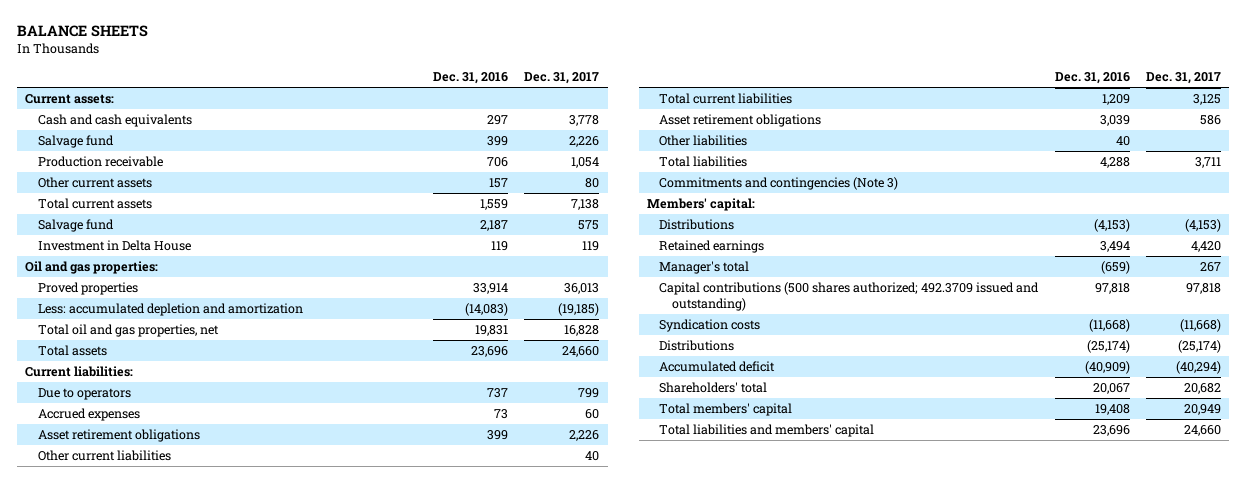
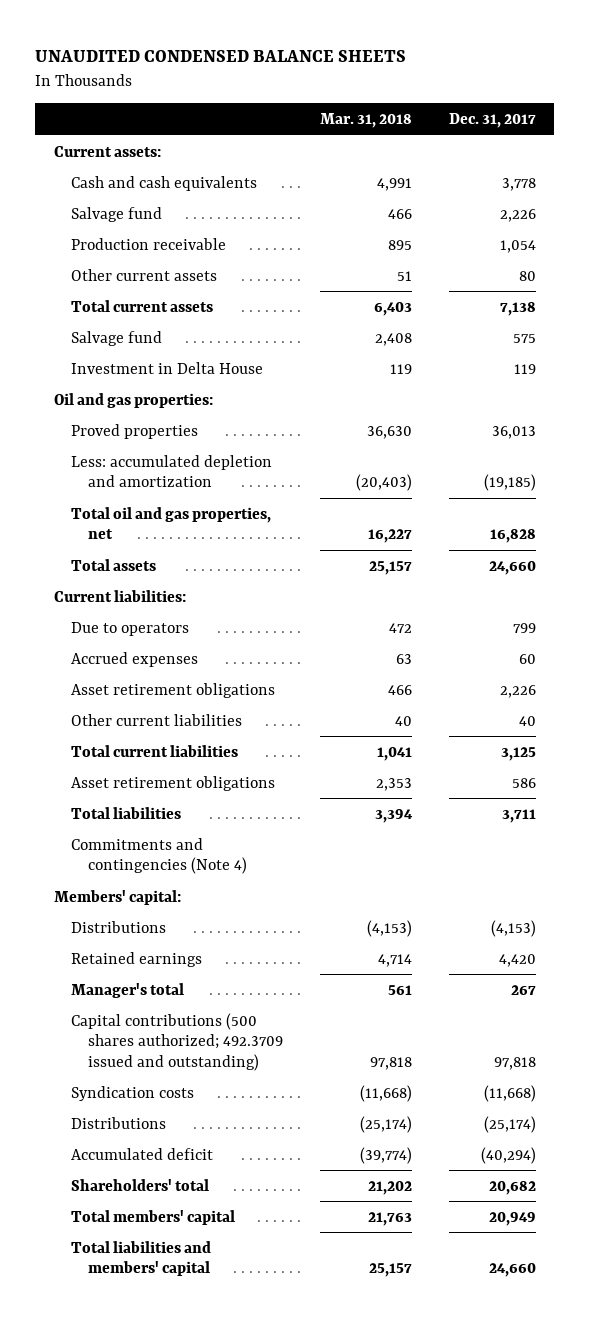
- BALANCE SHEETS
+ UNAUDITED CONDENSED BALANCE SHEETS
- | Dec. 31, 2016 | Dec. 31, 2017
+ | Mar. 31, 2018 | Dec. 31, 2017
- Other liabilities | 40 |
- Commitments and contingencies (Note 3)
+ Commitments and contingencies (Note 4)

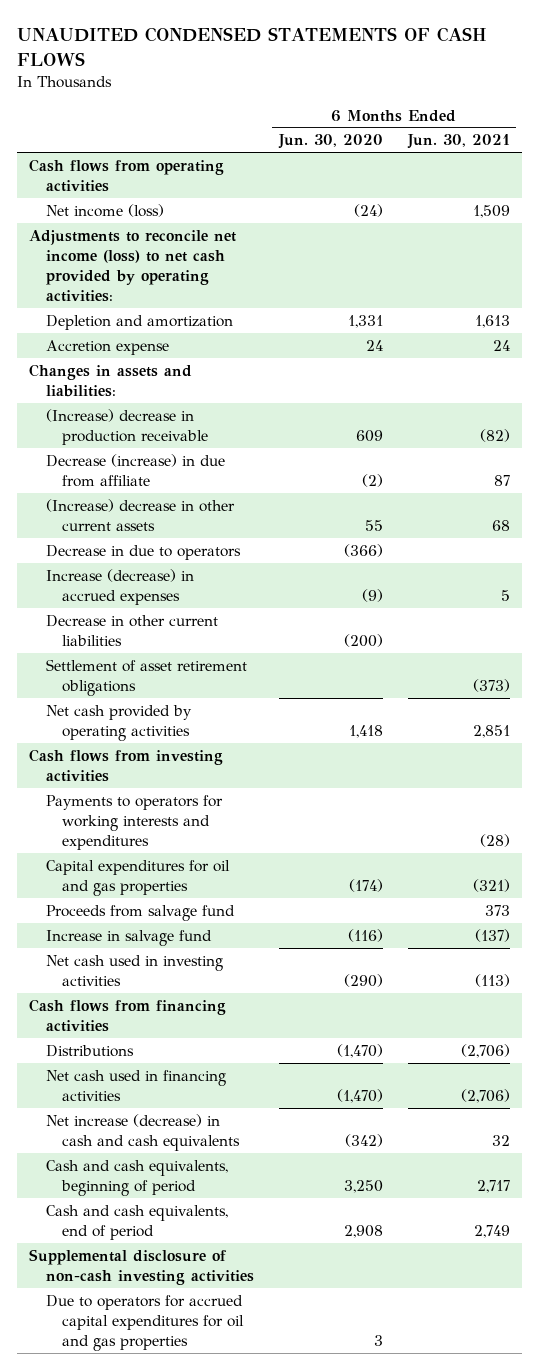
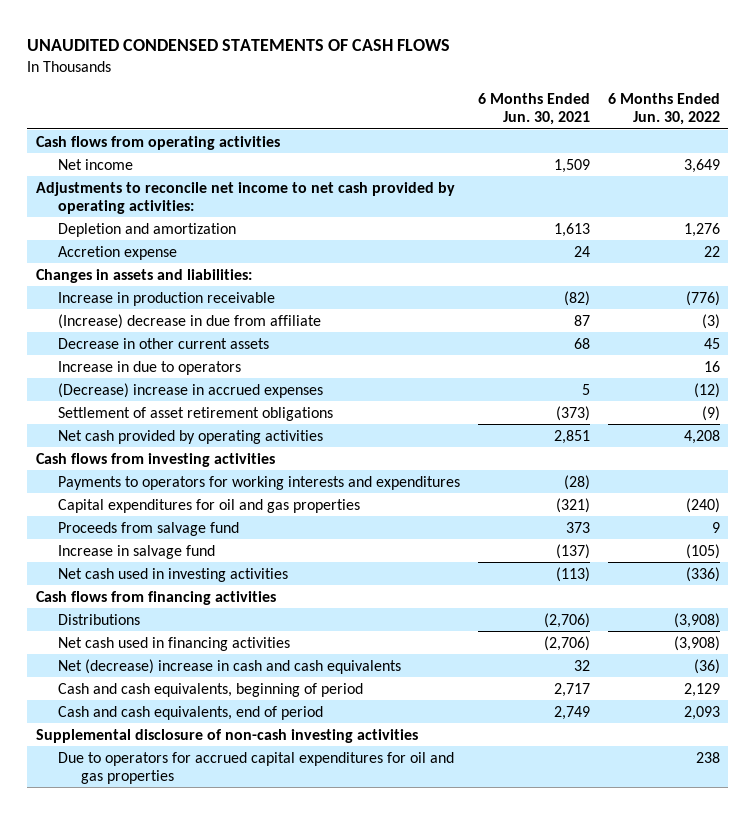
- | 6 Months Ended Jun. 30, 2020 | 6 Months Ended Jun. 30, 2021
+ | 6 Months Ended Jun. 30, 2021 | 6 Months Ended Jun. 30, 2022
- Net income (loss) | (24) | 1,509
- Adjustments to reconcile net income (loss) to net cash provided by operating activities:
+ Net income | 1,509 | 3,649
+ Adjustments to reconcile net income to net cash provided by operating activities:
- (Increase) decrease in production receivable | 609 | (82)
- Decrease (increase) in due from affiliate | (2) | 87
- (Increase) decrease in other current assets | 55 | 68
- Decrease in due to operators | (366) |
- Increase (decrease) in accrued expenses | (9) | 5
- Decrease in other current liabilities | (200) |
+ Increase in production receivable | (82) | (776)
+ (Increase) decrease in due from affiliate | 87 | (3)
+ Decrease in other current assets | 68 | 45
+ Increase in due to operators | | 16
+ (Decrease) increase in accrued expenses | 5 | (12)
- Net increase (decrease) in cash and cash equivalents | (342) | 32
+ Net (decrease) increase in cash and cash equivalents | 32 | (36)

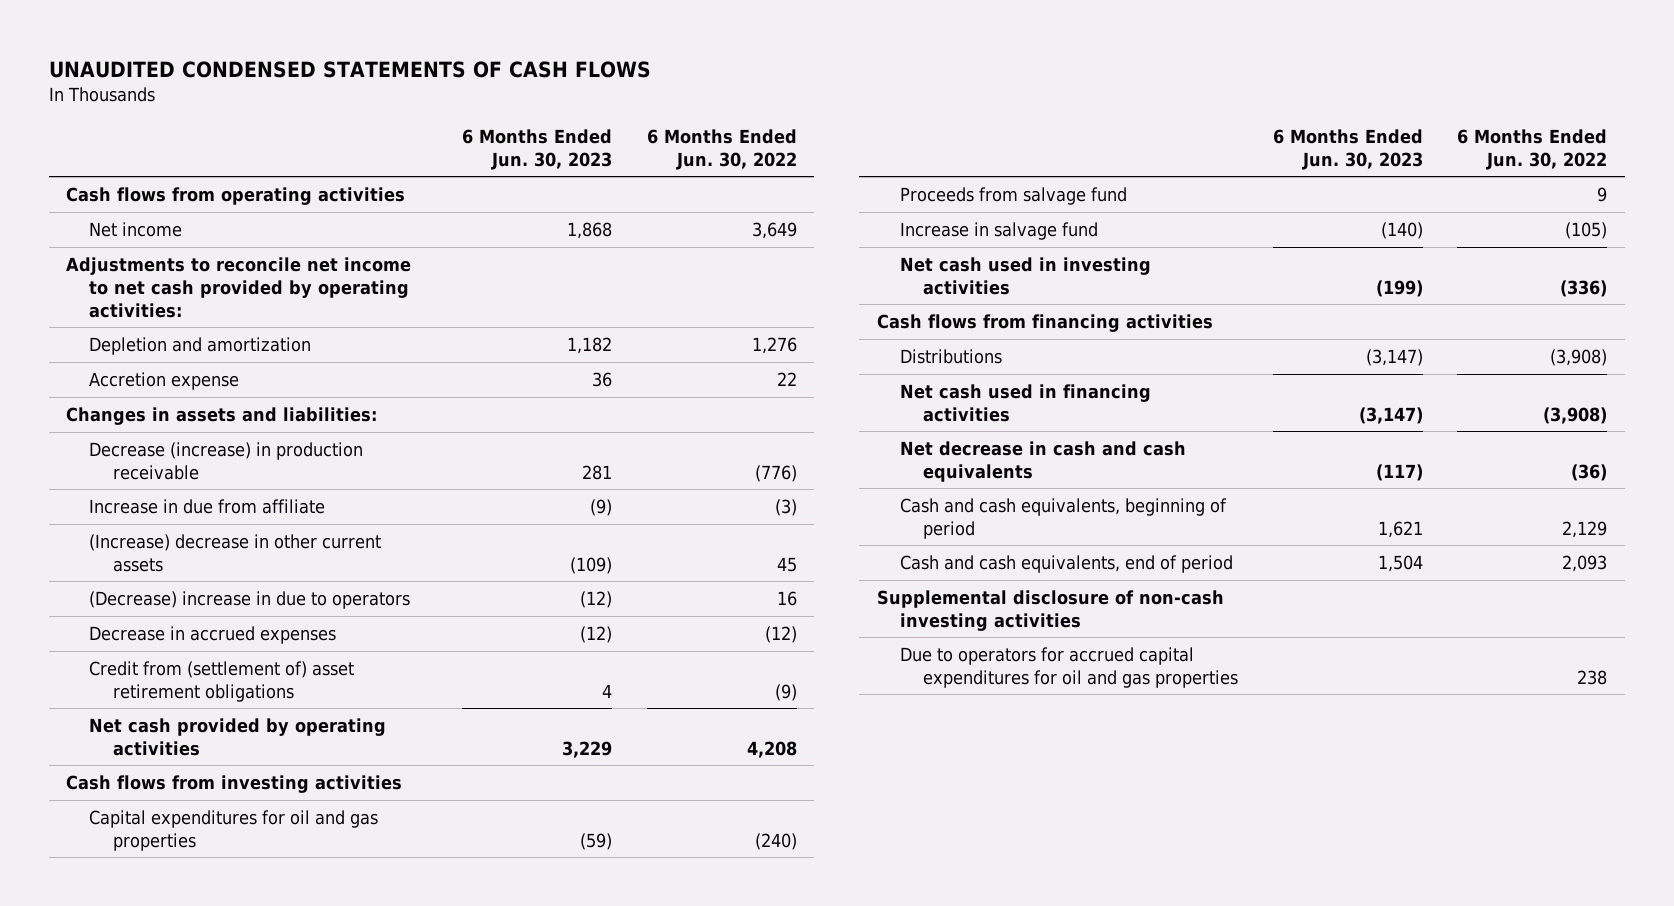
- | 6 Months Ended Jun. 30, 2021 | 6 Months Ended Jun. 30, 2022
+ | 6 Months Ended Jun. 30, 2023 | 6 Months Ended Jun. 30, 2022
- Increase in production receivable | (82) | (776)
- (Increase) decrease in due from affiliate | 87 | (3)
- Decrease in other current assets | 68 | 45
- Increase in due to operators | | 16
- (Decrease) increase in accrued expenses | 5 | (12)
- Settlement of asset retirement obligations | (373) | (9)
+ Decrease (increase) in production receivable | 281 | (776)
+ Increase in due from affiliate | (9) | (3)
+ (Increase) decrease in other current assets | (109) | 45
+ (Decrease) increase in due to operators | (12) | 16
+ Decrease in accrued expenses | (12) | (12)
+ Credit from (settlement of) asset retirement obligations | 4 | (9)
- Payments to operators for working interests and expenditures | (28) |
- Net (decrease) increase in cash and cash equivalents | 32 | (36)
+ Net decrease in cash and cash equivalents | (117) | (36)

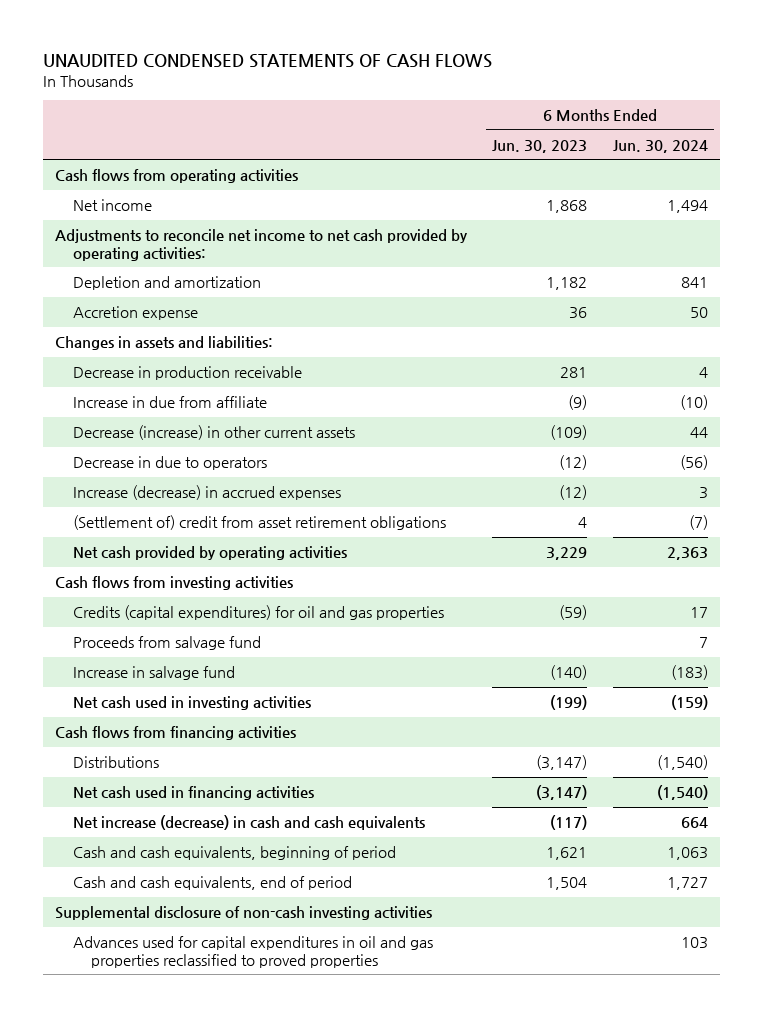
- | 6 Months Ended Jun. 30, 2023 | 6 Months Ended Jun. 30, 2022
+ | 6 Months Ended Jun. 30, 2023 | 6 Months Ended Jun. 30, 2024
- Decrease (increase) in production receivable | 281 | (776)
+ Decrease in production receivable | 281 | 4
- (Increase) decrease in other current assets | (109) | 45
- (Decrease) increase in due to operators | (12) | 16
- Decrease in accrued expenses | (12) | (12)
- Credit from (settlement of) asset retirement obligations | 4 | (9)
+ Decrease (increase) in other current assets | (109) | 44
+ Decrease in due to operators | (12) | (56)
+ Increase (decrease) in accrued expenses | (12) | 3
+ (Settlement of) credit from asset retirement obligations | 4 | (7)
- Capital expenditures for oil and gas properties | (59) | (240)
+ Credits (capital expenditures) for oil and gas properties | (59) | 17
- Net decrease in cash and cash equivalents | (117) | (36)
+ Net increase (decrease) in cash and cash equivalents | (117) | 664
- Due to operators for accrued capital expenditures for oil and gas properties | | 238
+ Advances used for capital expenditures in oil and gas properties reclassified to proved properties | | 103

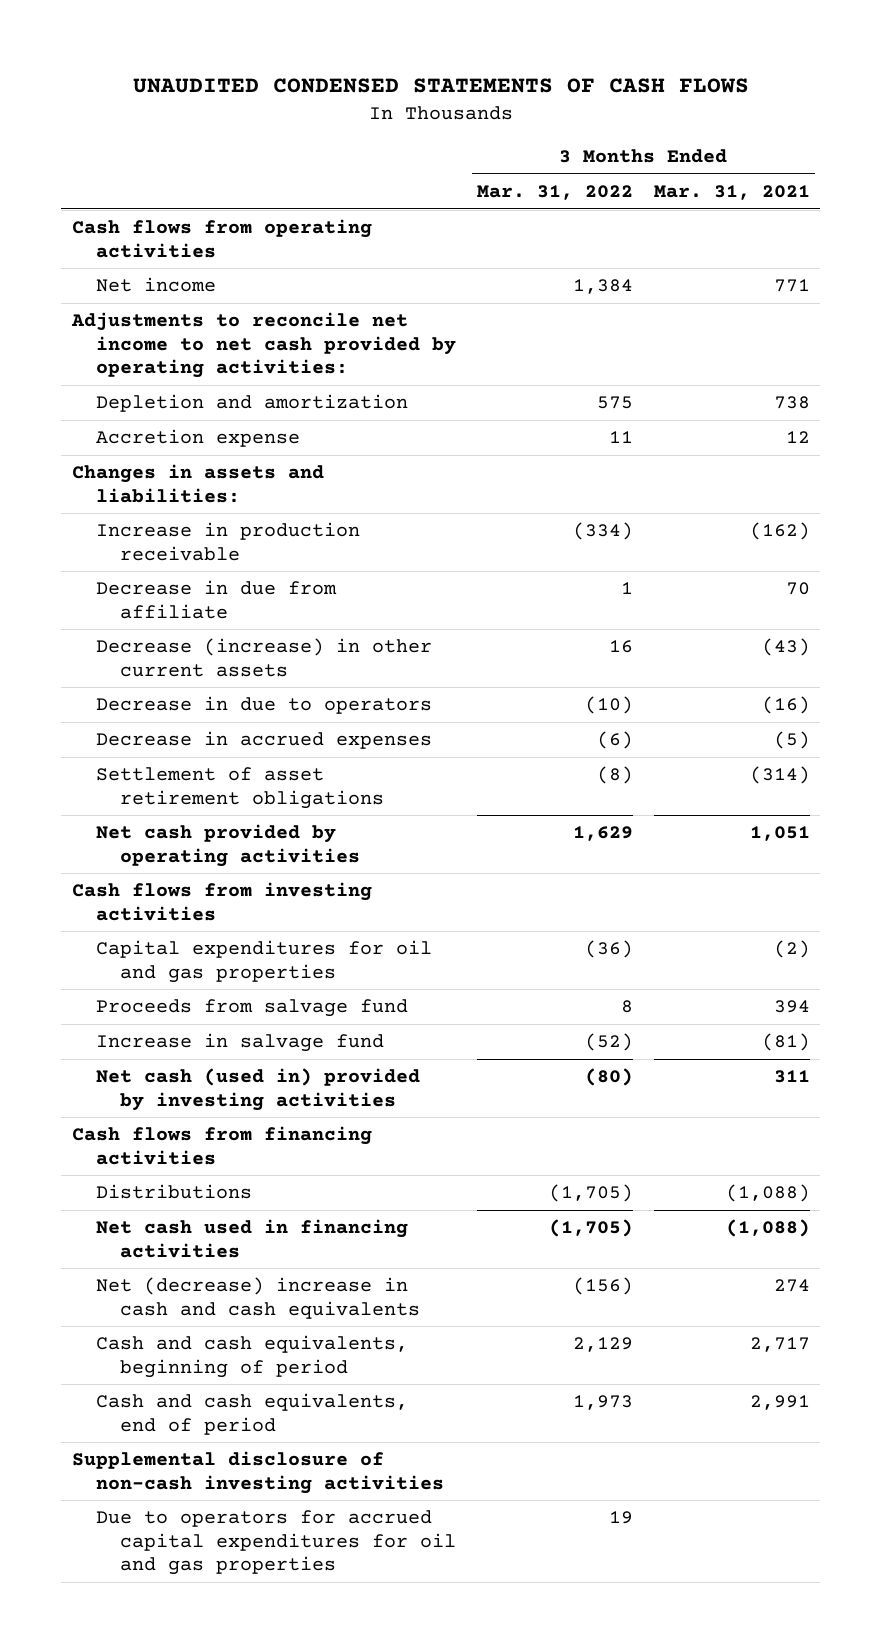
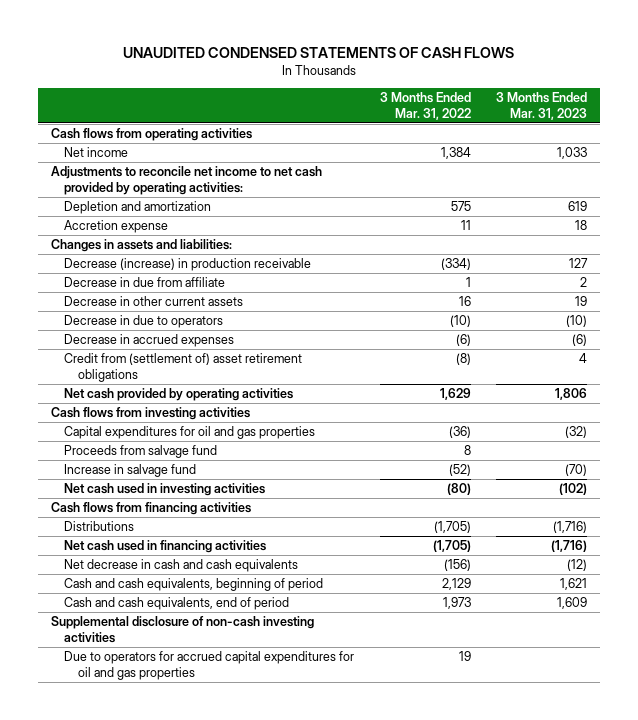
- | 3 Months Ended Mar. 31, 2022 | 3 Months Ended Mar. 31, 2021
+ | 3 Months Ended Mar. 31, 2022 | 3 Months Ended Mar. 31, 2023
- Increase in production receivable | (334) | (162)
+ Decrease (increase) in production receivable | (334) | 127
- Decrease (increase) in other current assets | 16 | (43)
+ Decrease in other current assets | 16 | 19
- Settlement of asset retirement obligations | (8) | (314)
+ Credit from (settlement of) asset retirement obligations | (8) | 4
- Net cash (used in) provided by investing activities | (80) | 311
+ Net cash used in investing activities | (80) | (102)
- Net (decrease) increase in cash and cash equivalents | (156) | 274
+ Net decrease in cash and cash equivalents | (156) | (12)

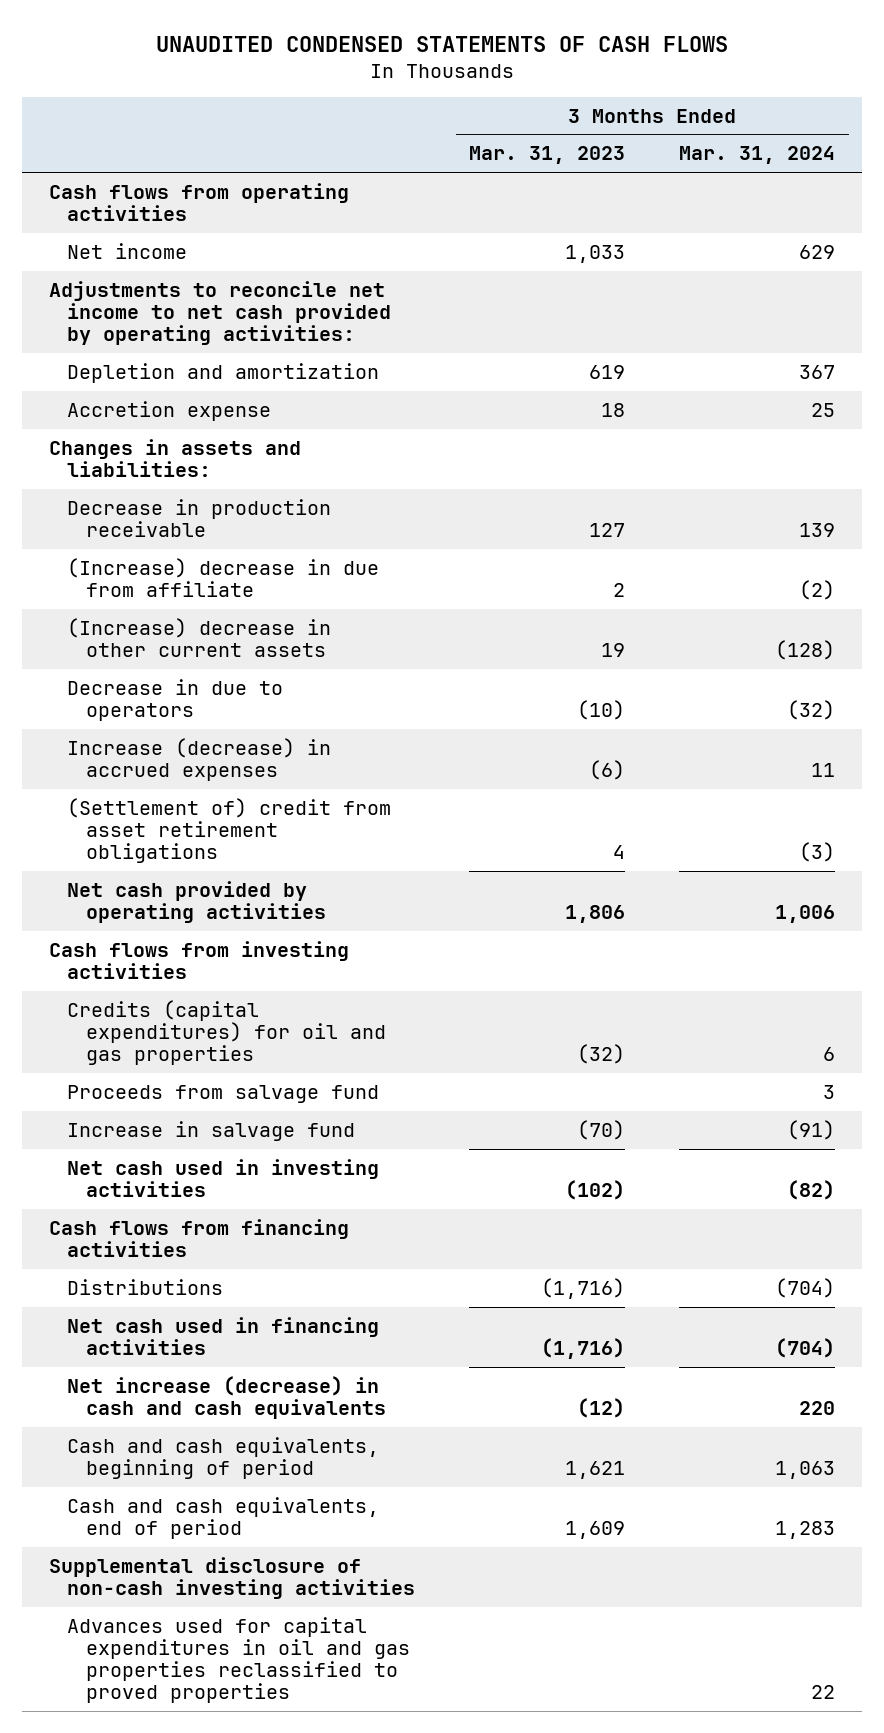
- | 3 Months Ended Mar. 31, 2022 | 3 Months Ended Mar. 31, 2023
+ | 3 Months Ended Mar. 31, 2023 | 3 Months Ended Mar. 31, 2024
- Decrease (increase) in production receivable | (334) | 127
- Decrease in due from affiliate | 1 | 2
- Decrease in other current assets | 16 | 19
+ Decrease in production receivable | 127 | 139
+ (Increase) decrease in due from affiliate | 2 | (2)
+ (Increase) decrease in other current assets | 19 | (128)
- Decrease in accrued expenses | (6) | (6)
- Credit from (settlement of) asset retirement obligations | (8) | 4
+ Increase (decrease) in accrued expenses | (6) | 11
+ (Settlement of) credit from asset retirement obligations | 4 | (3)
- Capital expenditures for oil and gas properties | (36) | (32)
+ Credits (capital expenditures) for oil and gas properties | (32) | 6
- Net decrease in cash and cash equivalents | (156) | (12)
+ Net increase (decrease) in cash and cash equivalents | (12) | 220
- Due to operators for accrued capital expenditures for oil and gas properties | 19 |
+ Advances used for capital expenditures in oil and gas properties reclassified to proved properties | | 22

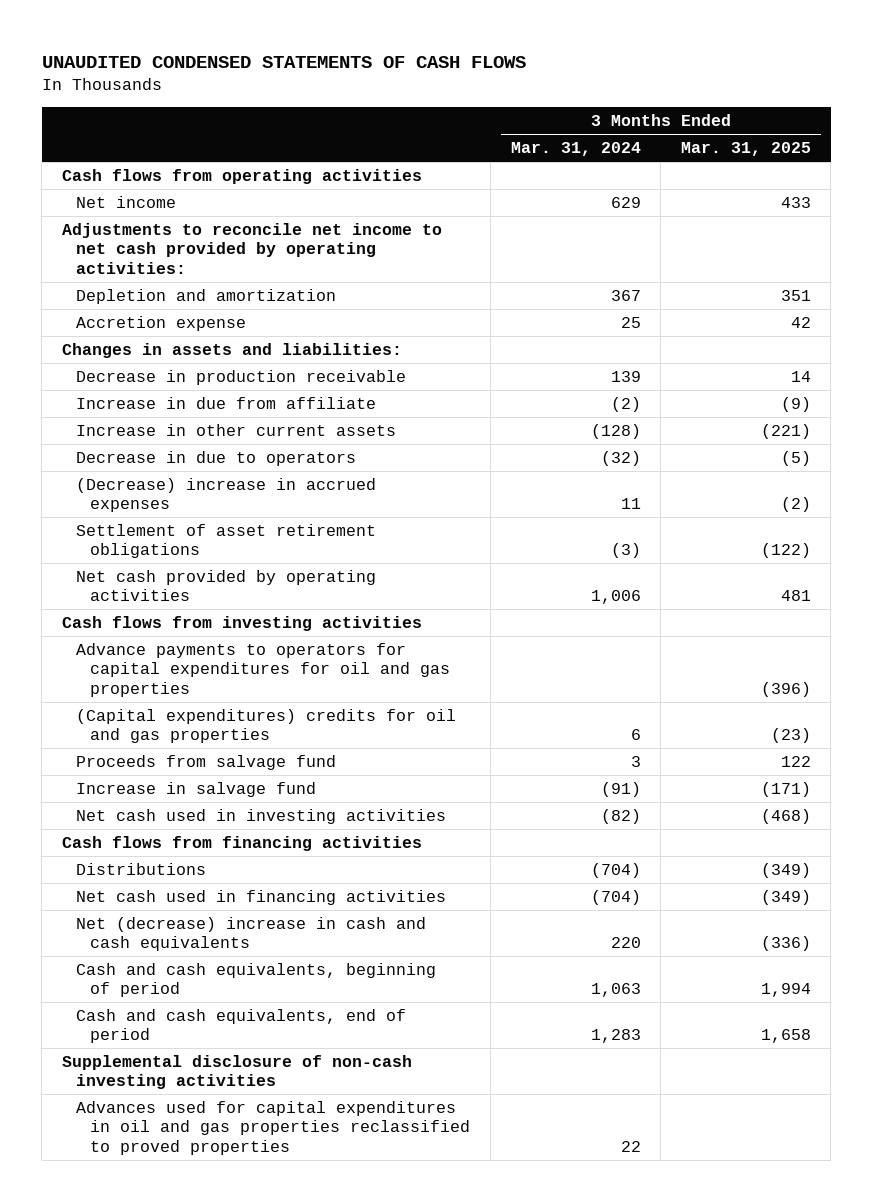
- | 3 Months Ended Mar. 31, 2023 | 3 Months Ended Mar. 31, 2024
+ | 3 Months Ended Mar. 31, 2024 | 3 Months Ended Mar. 31, 2025
- (Increase) decrease in due from affiliate | 2 | (2)
- (Increase) decrease in other current assets | 19 | (128)
+ Increase in due from affiliate | (2) | (9)
+ Increase in other current assets | (128) | (221)
- Increase (decrease) in accrued expenses | (6) | 11
- (Settlement of) credit from asset retirement obligations | 4 | (3)
+ (Decrease) increase in accrued expenses | 11 | (2)
+ Settlement of asset retirement obligations | (3) | (122)
- Credits (capital expenditures) for oil and gas properties | (32) | 6
+ Advance payments to operators for capital expenditures for oil and gas properties | | (396)
+ (Capital expenditures) credits for oil and gas properties | 6 | (23)
- Net increase (decrease) in cash and cash equivalents | (12) | 220
+ Net (decrease) increase in cash and cash equivalents | 220 | (336)

